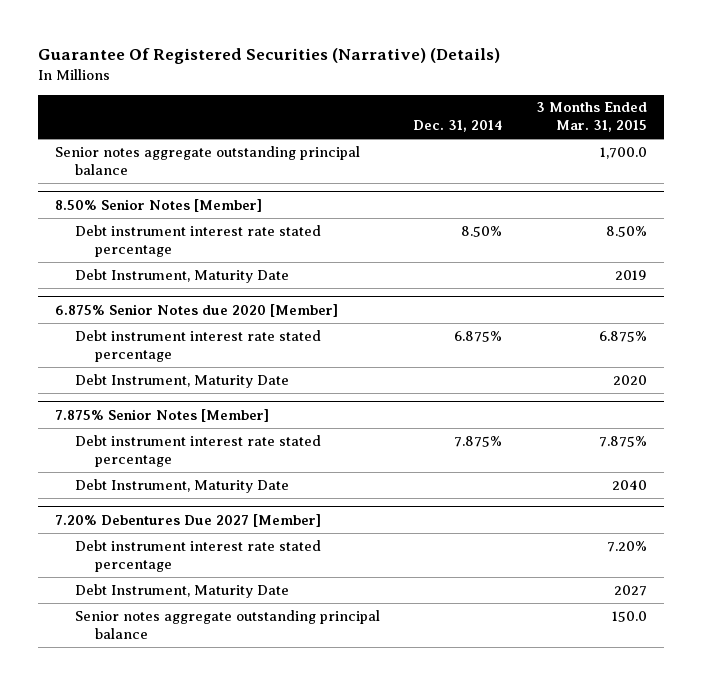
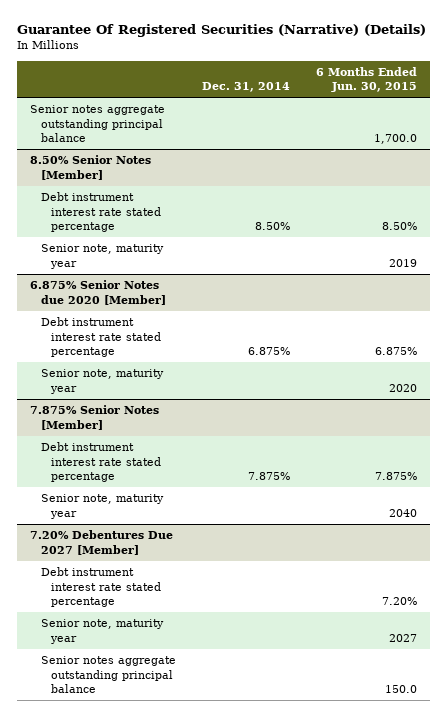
- | Dec. 31, 2014 | 3 Months Ended Mar. 31, 2015
+ | Dec. 31, 2014 | 6 Months Ended Jun. 30, 2015
@ 8.50% Senior Notes [Member]
- Debt Instrument, Maturity Date | | 2019
+ Senior note, maturity year | | 2019
@ 6.875% Senior Notes due 2020 [Member]
- Debt Instrument, Maturity Date | | 2020
+ Senior note, maturity year | | 2020
@ 7.875% Senior Notes [Member]
- Debt Instrument, Maturity Date | | 2040
+ Senior note, maturity year | | 2040
@ 7.20% Debentures Due 2027 [Member]
- Debt Instrument, Maturity Date | | 2027
+ Senior note, maturity year | | 2027

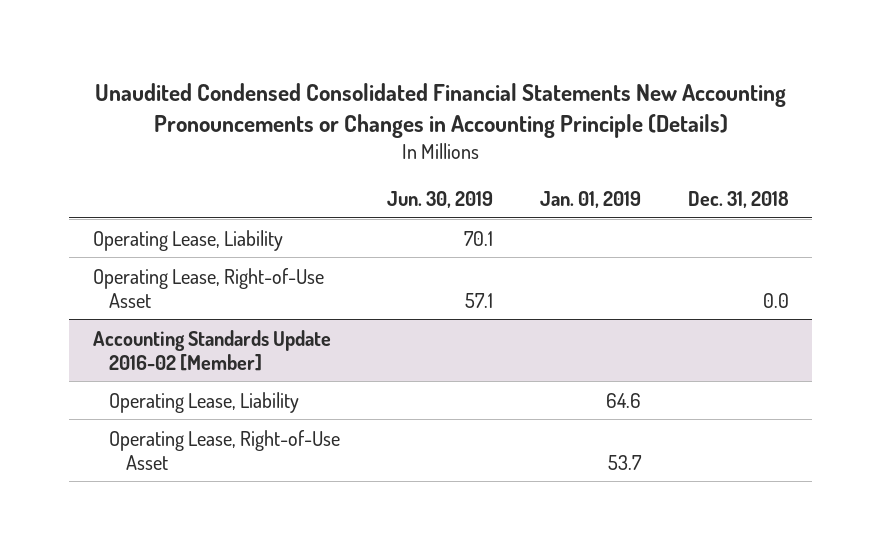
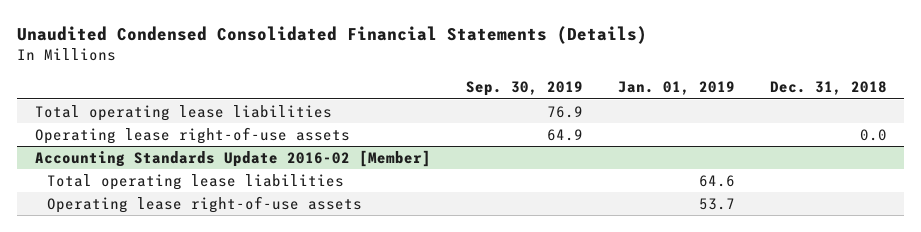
- Unaudited Condensed Consolidated Financial Statements New Accounting Pronouncements or Changes in Accounting Principle (Details)
+ Unaudited Condensed Consolidated Financial Statements (Details)
- | Jun. 30, 2019 | Jan. 01, 2019 | Dec. 31, 2018
+ | Sep. 30, 2019 | Jan. 01, 2019 | Dec. 31, 2018
- Operating Lease, Liability | 70.1 | |
- Operating Lease, Right-of-Use Asset | 57.1 | | 0.0
+ Total operating lease liabilities | 76.9 | |
+ Operating lease right-of-use assets | 64.9 | | 0.0
@ Accounting Standards Update 2016-02 [Member]
- Operating Lease, Liability | | 64.6 |
- Operating Lease, Right-of-Use Asset | | 53.7 |
+ Total operating lease liabilities | | 64.6 |
+ Operating lease right-of-use assets | | 53.7 |

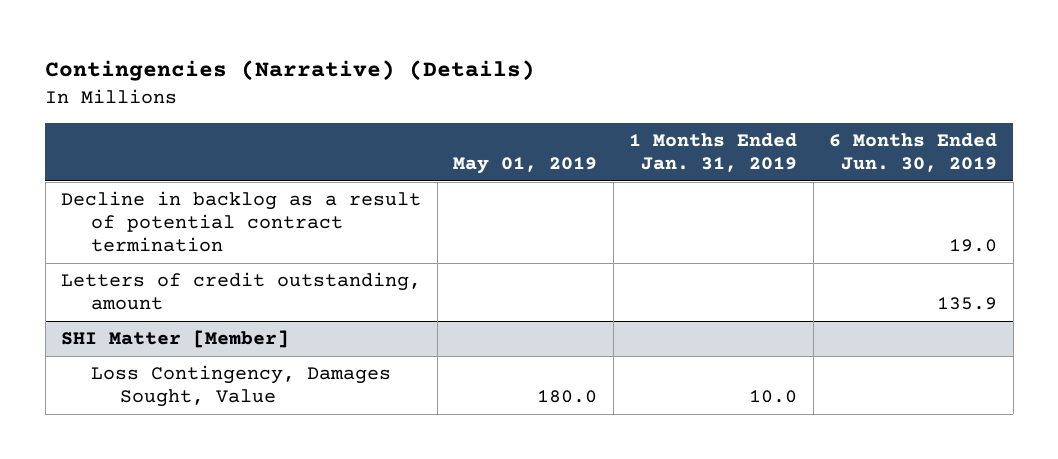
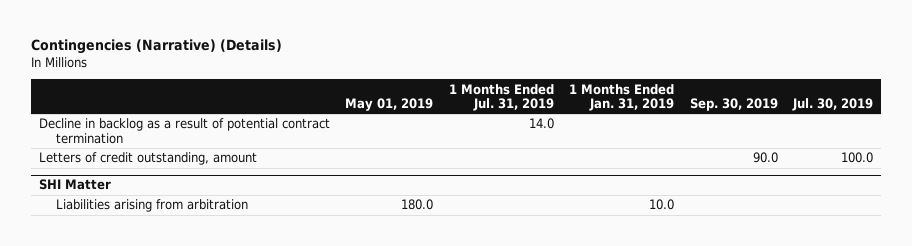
- | May 01, 2019 | 1 Months Ended Jan. 31, 2019 | 6 Months Ended Jun. 30, 2019
+ | May 01, 2019 | 1 Months Ended Jul. 31, 2019 | 1 Months Ended Jan. 31, 2019 | Sep. 30, 2019 | Jul. 30, 2019
- SHI Matter [Member]
- Loss Contingency, Damages Sought, Value | 180.0 | 10.0 |
+ SHI Matter
+ Liabilities arising from arbitration | 180.0 | | 10.0 | |

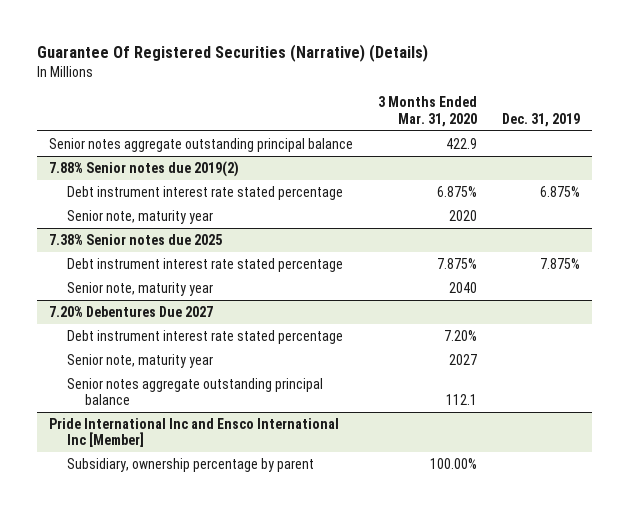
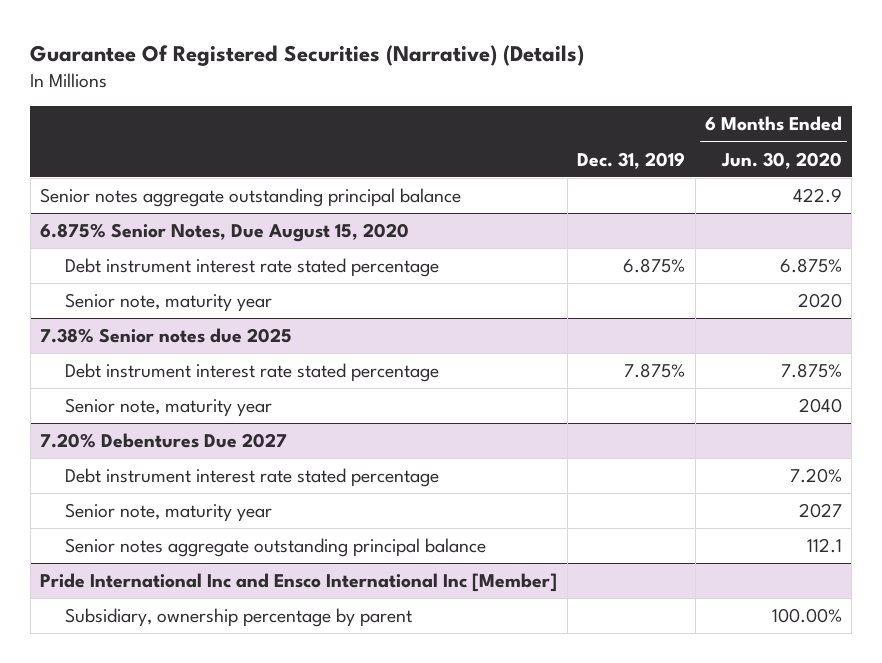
- | 3 Months Ended Mar. 31, 2020 | Dec. 31, 2019
+ | Dec. 31, 2019 | 6 Months Ended Jun. 30, 2020
- 7.88% Senior notes due 2019(2)
+ 6.875% Senior Notes, Due August 15, 2020

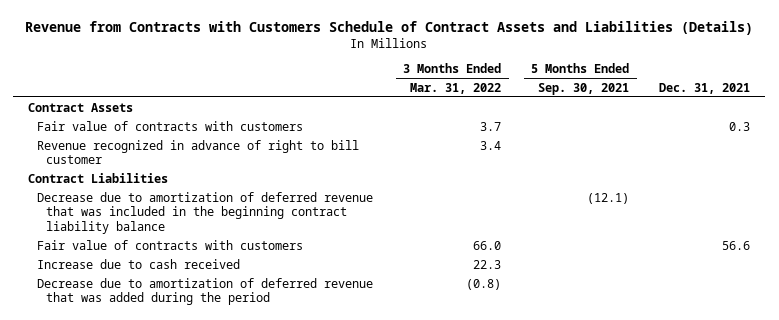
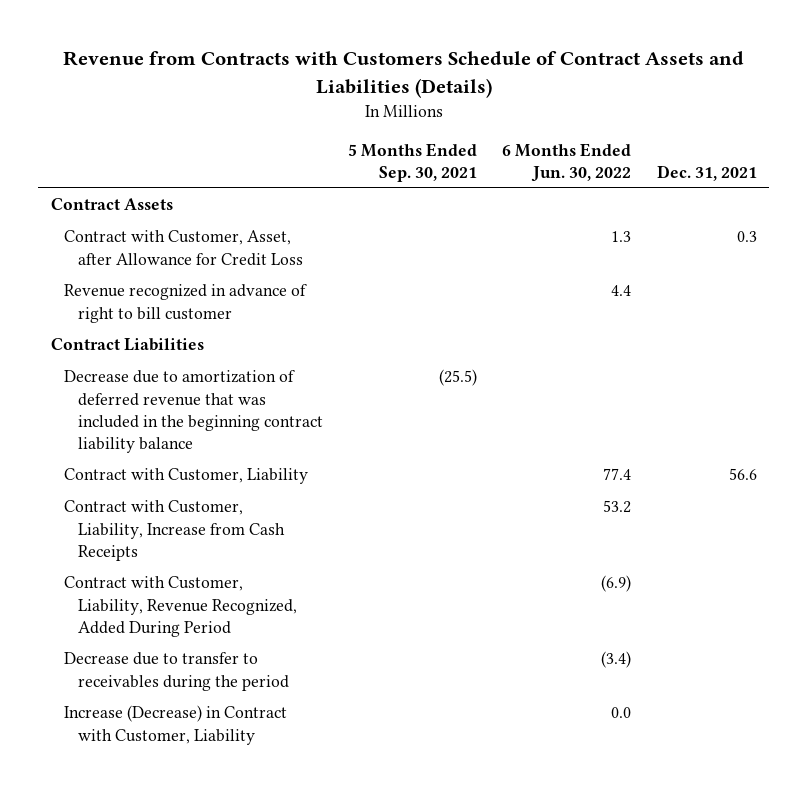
- | 3 Months Ended Mar. 31, 2022 | 5 Months Ended Sep. 30, 2021 | Dec. 31, 2021
+ | 5 Months Ended Sep. 30, 2021 | 6 Months Ended Jun. 30, 2022 | Dec. 31, 2021
- Fair value of contracts with customers | 3.7 | | 0.3
+ Contract with Customer, Asset, after Allowance for Credit Loss | | 1.3 | 0.3
- Decrease due to amortization of deferred revenue that was included in the beginning contract liability balance | | (12.1) |
- Fair value of contracts with customers | 66.0 | | 56.6
- Increase due to cash received | 22.3 | |
- Decrease due to amortization of deferred revenue that was added during the period | (0.8) | |
+ Decrease due to amortization of deferred revenue that was included in the beginning contract liability balance | (25.5) | |
+ Contract with Customer, Liability | | 77.4 | 56.6
+ Contract with Customer, Liability, Increase from Cash Receipts | | 53.2 |
+ Contract with Customer, Liability, Revenue Recognized, Added During Period | | (6.9) |
+ Decrease due to transfer to receivables during the period | | (3.4) |
+ Increase (Decrease) in Contract with Customer, Liability | | 0.0 |

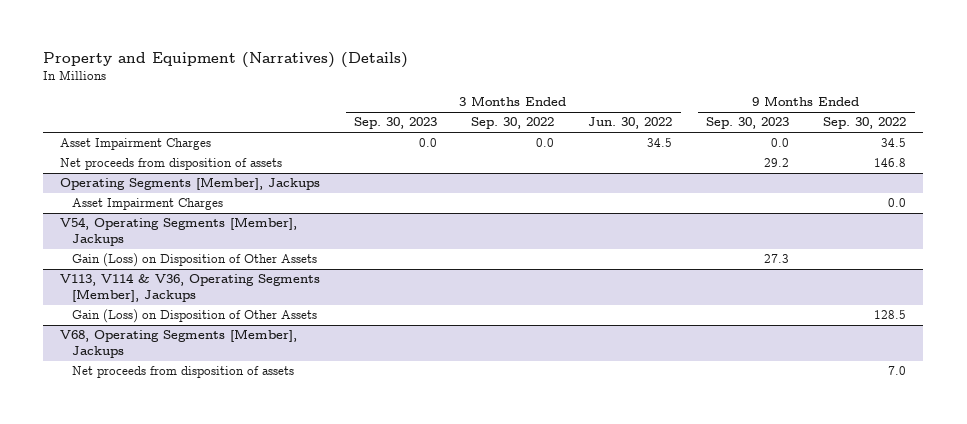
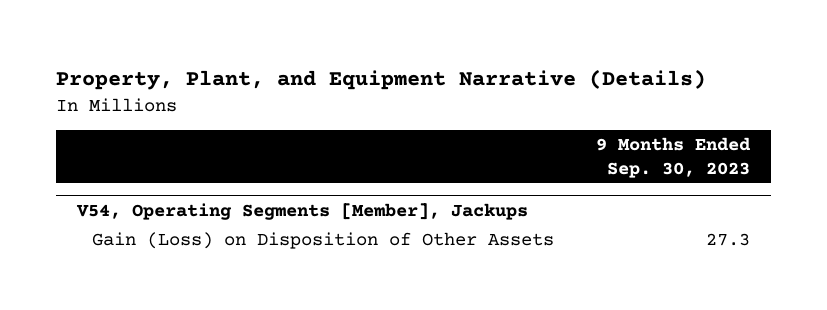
- Property and Equipment (Narratives) (Details)
+ Property, Plant, and Equipment Narrative (Details)
- | 3 Months Ended Sep. 30, 2023 | 3 Months Ended Sep. 30, 2022 | 3 Months Ended Jun. 30, 2022 | 9 Months Ended Sep. 30, 2023 | 9 Months Ended Sep. 30, 2022
+ | 9 Months Ended Sep. 30, 2023
- Asset Impairment Charges | 0.0 | 0.0 | 34.5 | 0.0 | 34.5
- Net proceeds from disposition of assets | | | | 29.2 | 146.8
- Operating Segments [Member], Jackups
- Asset Impairment Charges | | | | | 0.0
- V113, V114 & V36, Operating Segments [Member], Jackups
- Gain (Loss) on Disposition of Other Assets | | | | | 128.5
- V68, Operating Segments [Member], Jackups
- Net proceeds from disposition of assets | | | | | 7.0

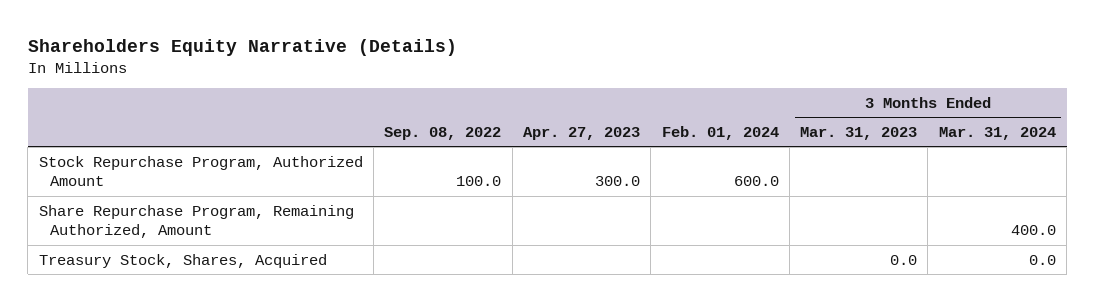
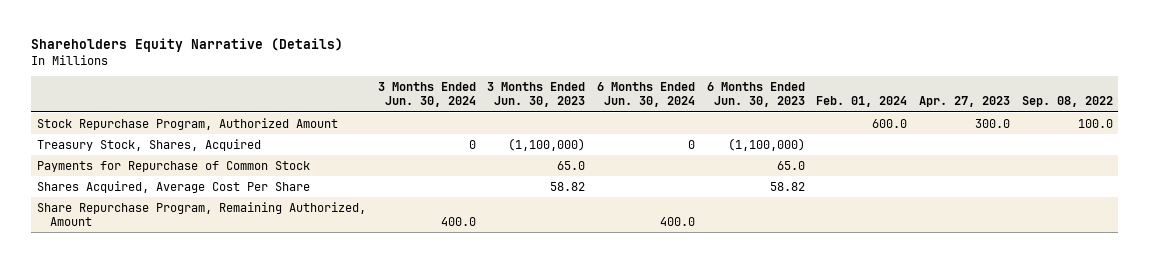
- | Sep. 08, 2022 | Apr. 27, 2023 | Feb. 01, 2024 | 3 Months Ended Mar. 31, 2023 | 3 Months Ended Mar. 31, 2024
+ | 3 Months Ended Jun. 30, 2024 | 3 Months Ended Jun. 30, 2023 | 6 Months Ended Jun. 30, 2024 | 6 Months Ended Jun. 30, 2023 | Feb. 01, 2024 | Apr. 27, 2023 | Sep. 08, 2022
+ Payments for Repurchase of Common Stock | | 65.0 | | 65.0 | | |
+ Shares Acquired, Average Cost Per Share | | 58.82 | | 58.82 | | |
moved down: Share Repurchase Program, Remaining Authorized, Amount | 400.0 | | 400.0 | | | |

